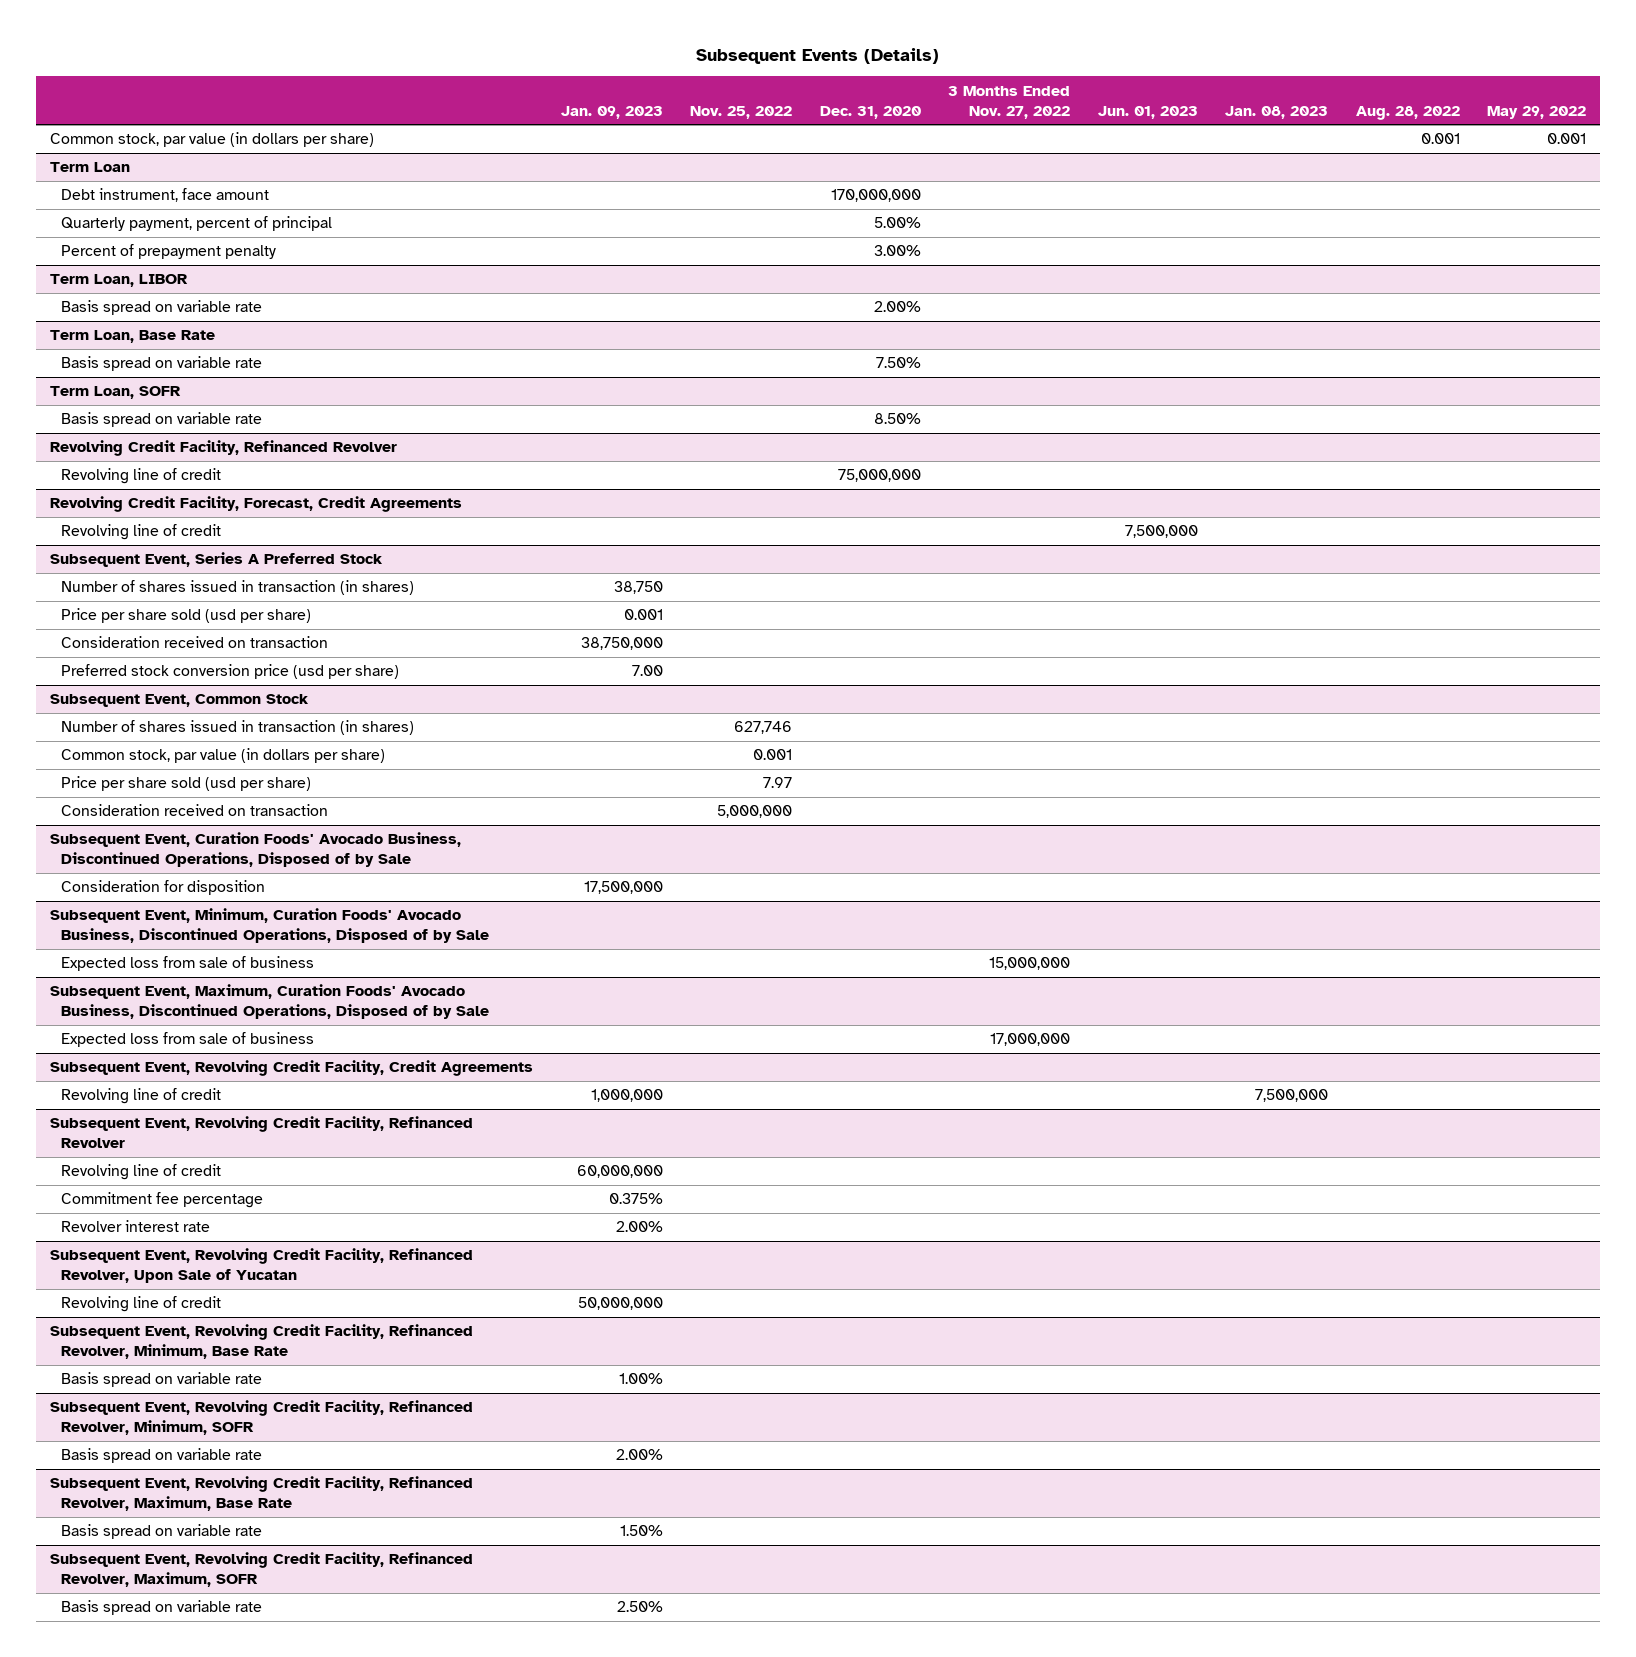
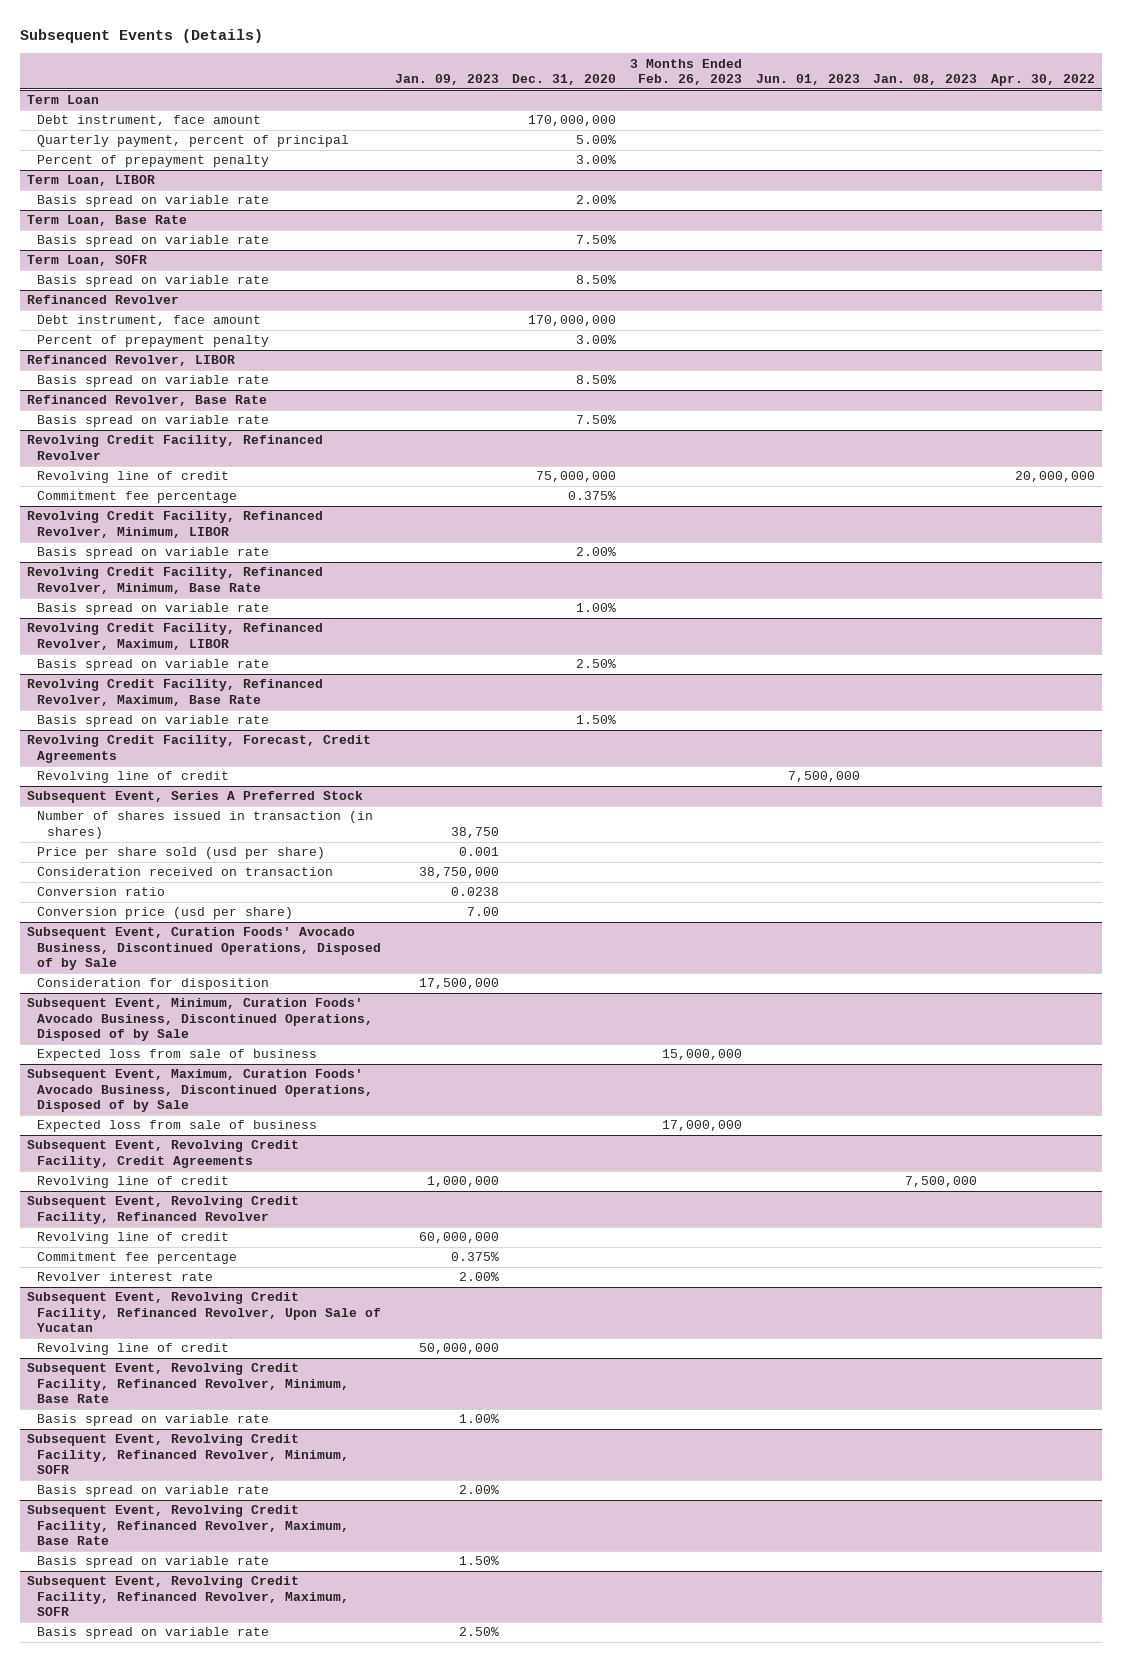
- | Jan. 09, 2023 | Nov. 25, 2022 | Dec. 31, 2020 | 3 Months Ended Nov. 27, 2022 | Jun. 01, 2023 | Jan. 08, 2023 | Aug. 28, 2022 | May 29, 2022
+ | Jan. 09, 2023 | Dec. 31, 2020 | 3 Months Ended Feb. 26, 2023 | Jun. 01, 2023 | Jan. 08, 2023 | Apr. 30, 2022
- Common stock, par value (in dollars per share) | | | | | | | 0.001 | 0.001
+ Refinanced Revolver
+ Debt instrument, face amount | | 170,000,000 | | | |
+ Percent of prepayment penalty | | 3.00% | | | |
+ Refinanced Revolver, LIBOR
+ Basis spread on variable rate | | 8.50% | | | |
+ Refinanced Revolver, Base Rate
+ Basis spread on variable rate | | 7.50% | | | |
@ Revolving Credit Facility, Refinanced Revolver
+ Commitment fee percentage | | 0.375% | | | |
+ Revolving Credit Facility, Refinanced Revolver, Minimum, LIBOR
+ Basis spread on variable rate | | 2.00% | | | |
+ Revolving Credit Facility, Refinanced Revolver, Minimum, Base Rate
+ Basis spread on variable rate | | 1.00% | | | |
+ Revolving Credit Facility, Refinanced Revolver, Maximum, LIBOR
+ Basis spread on variable rate | | 2.50% | | | |
+ Revolving Credit Facility, Refinanced Revolver, Maximum, Base Rate
+ Basis spread on variable rate | | 1.50% | | | |
@ Subsequent Event, Series A Preferred Stock
- Preferred stock conversion price (usd per share) | 7.00 | | | | | | |
- Subsequent Event, Common Stock
- Number of shares issued in transaction (in shares) | | 627,746 | | | | | |
- Common stock, par value (in dollars per share) | | 0.001 | | | | | |
- Price per share sold (usd per share) | | 7.97 | | | | | |
- Consideration received on transaction | | 5,000,000 | | | | | |
@ Subsequent Event, Series A Preferred Stock
+ Conversion ratio | 0.0238 | | | | |
+ Conversion price (usd per share) | 7.00 | | | | |

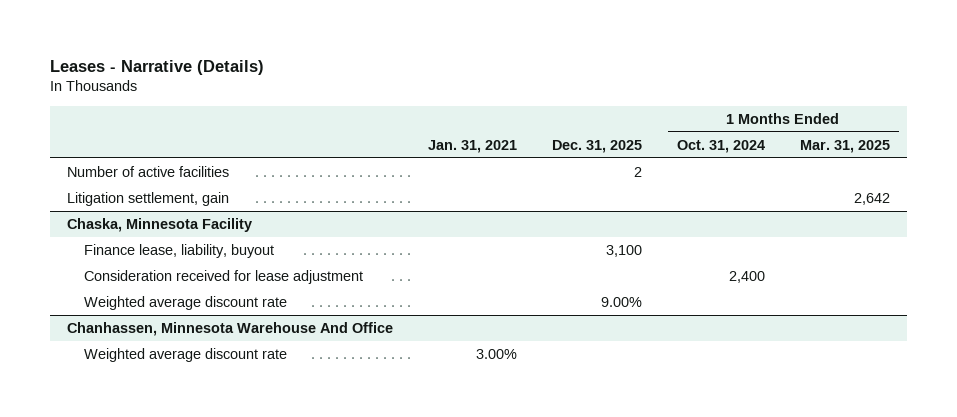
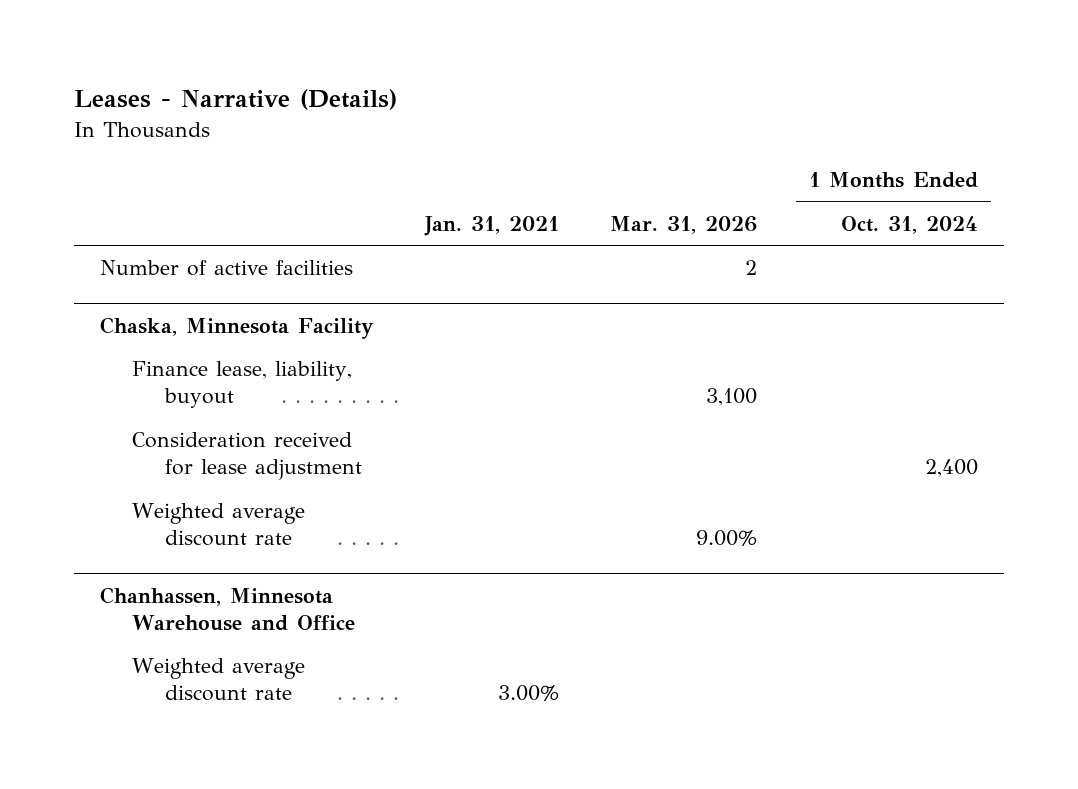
- | Jan. 31, 2021 | Dec. 31, 2025 | 1 Months Ended Oct. 31, 2024 | 1 Months Ended Mar. 31, 2025
+ | Jan. 31, 2021 | Mar. 31, 2026 | 1 Months Ended Oct. 31, 2024
- Litigation settlement, gain | | | | 2,642
- Chanhassen, Minnesota Warehouse And Office
+ Chanhassen, Minnesota Warehouse and Office

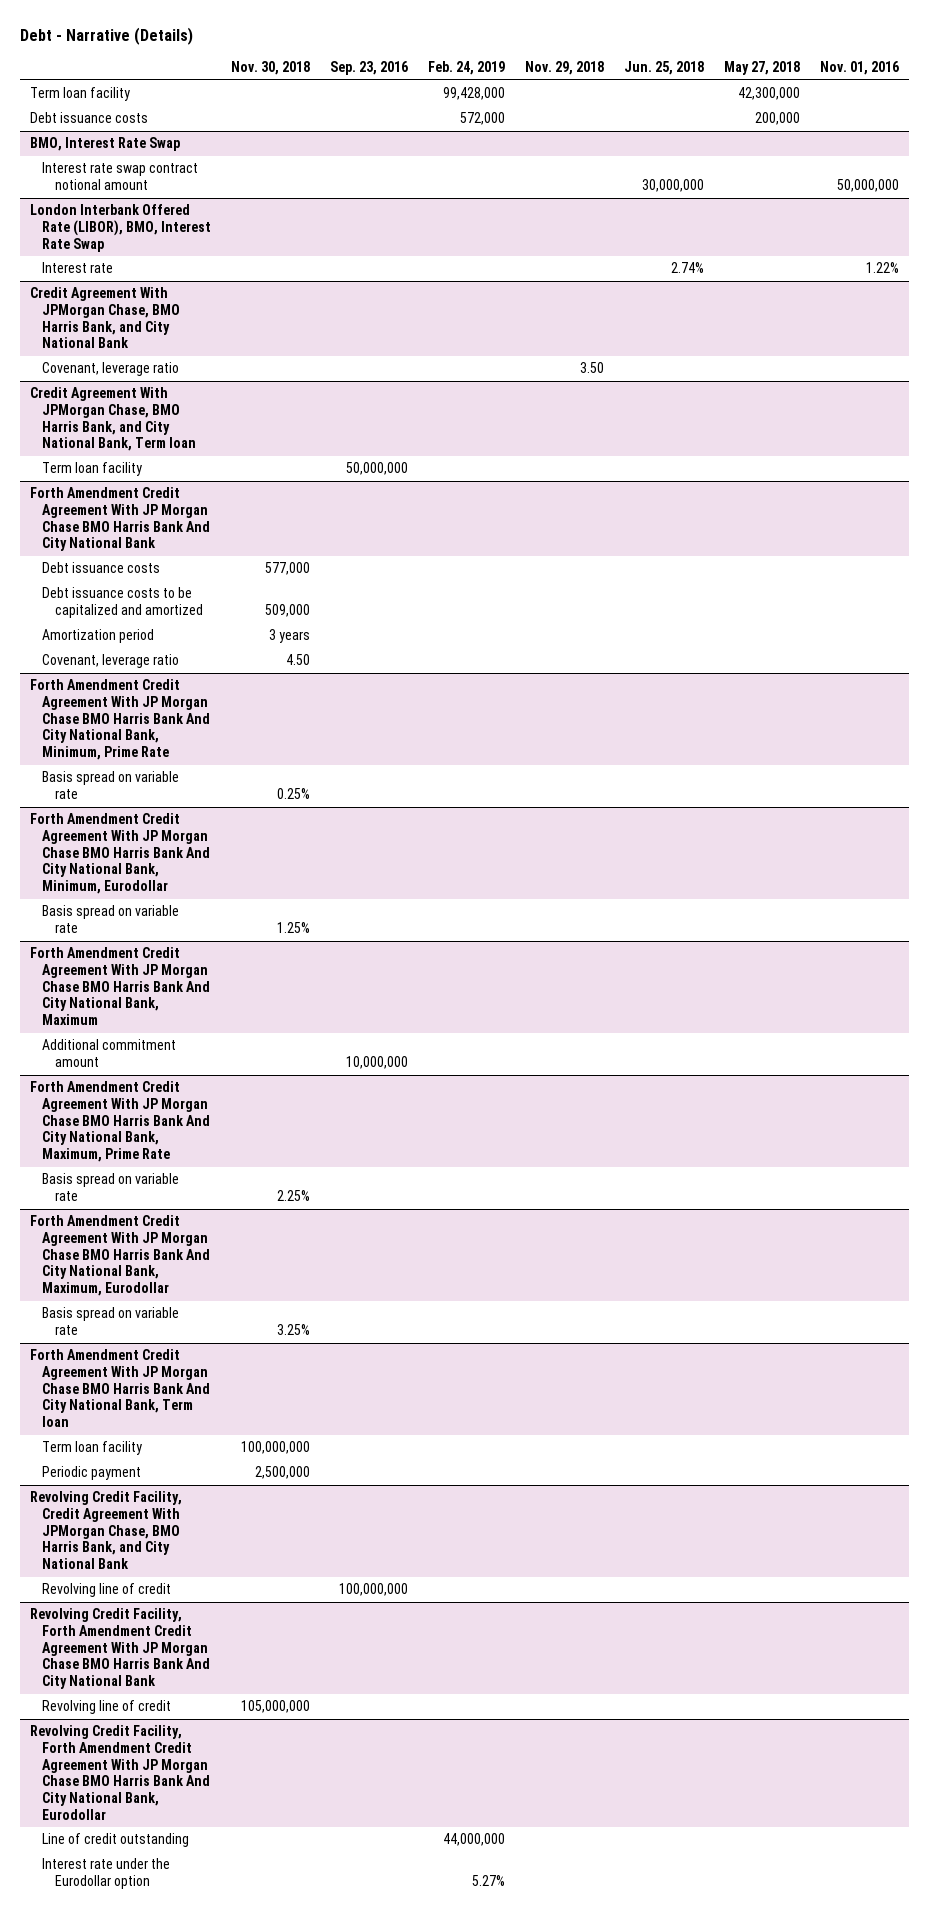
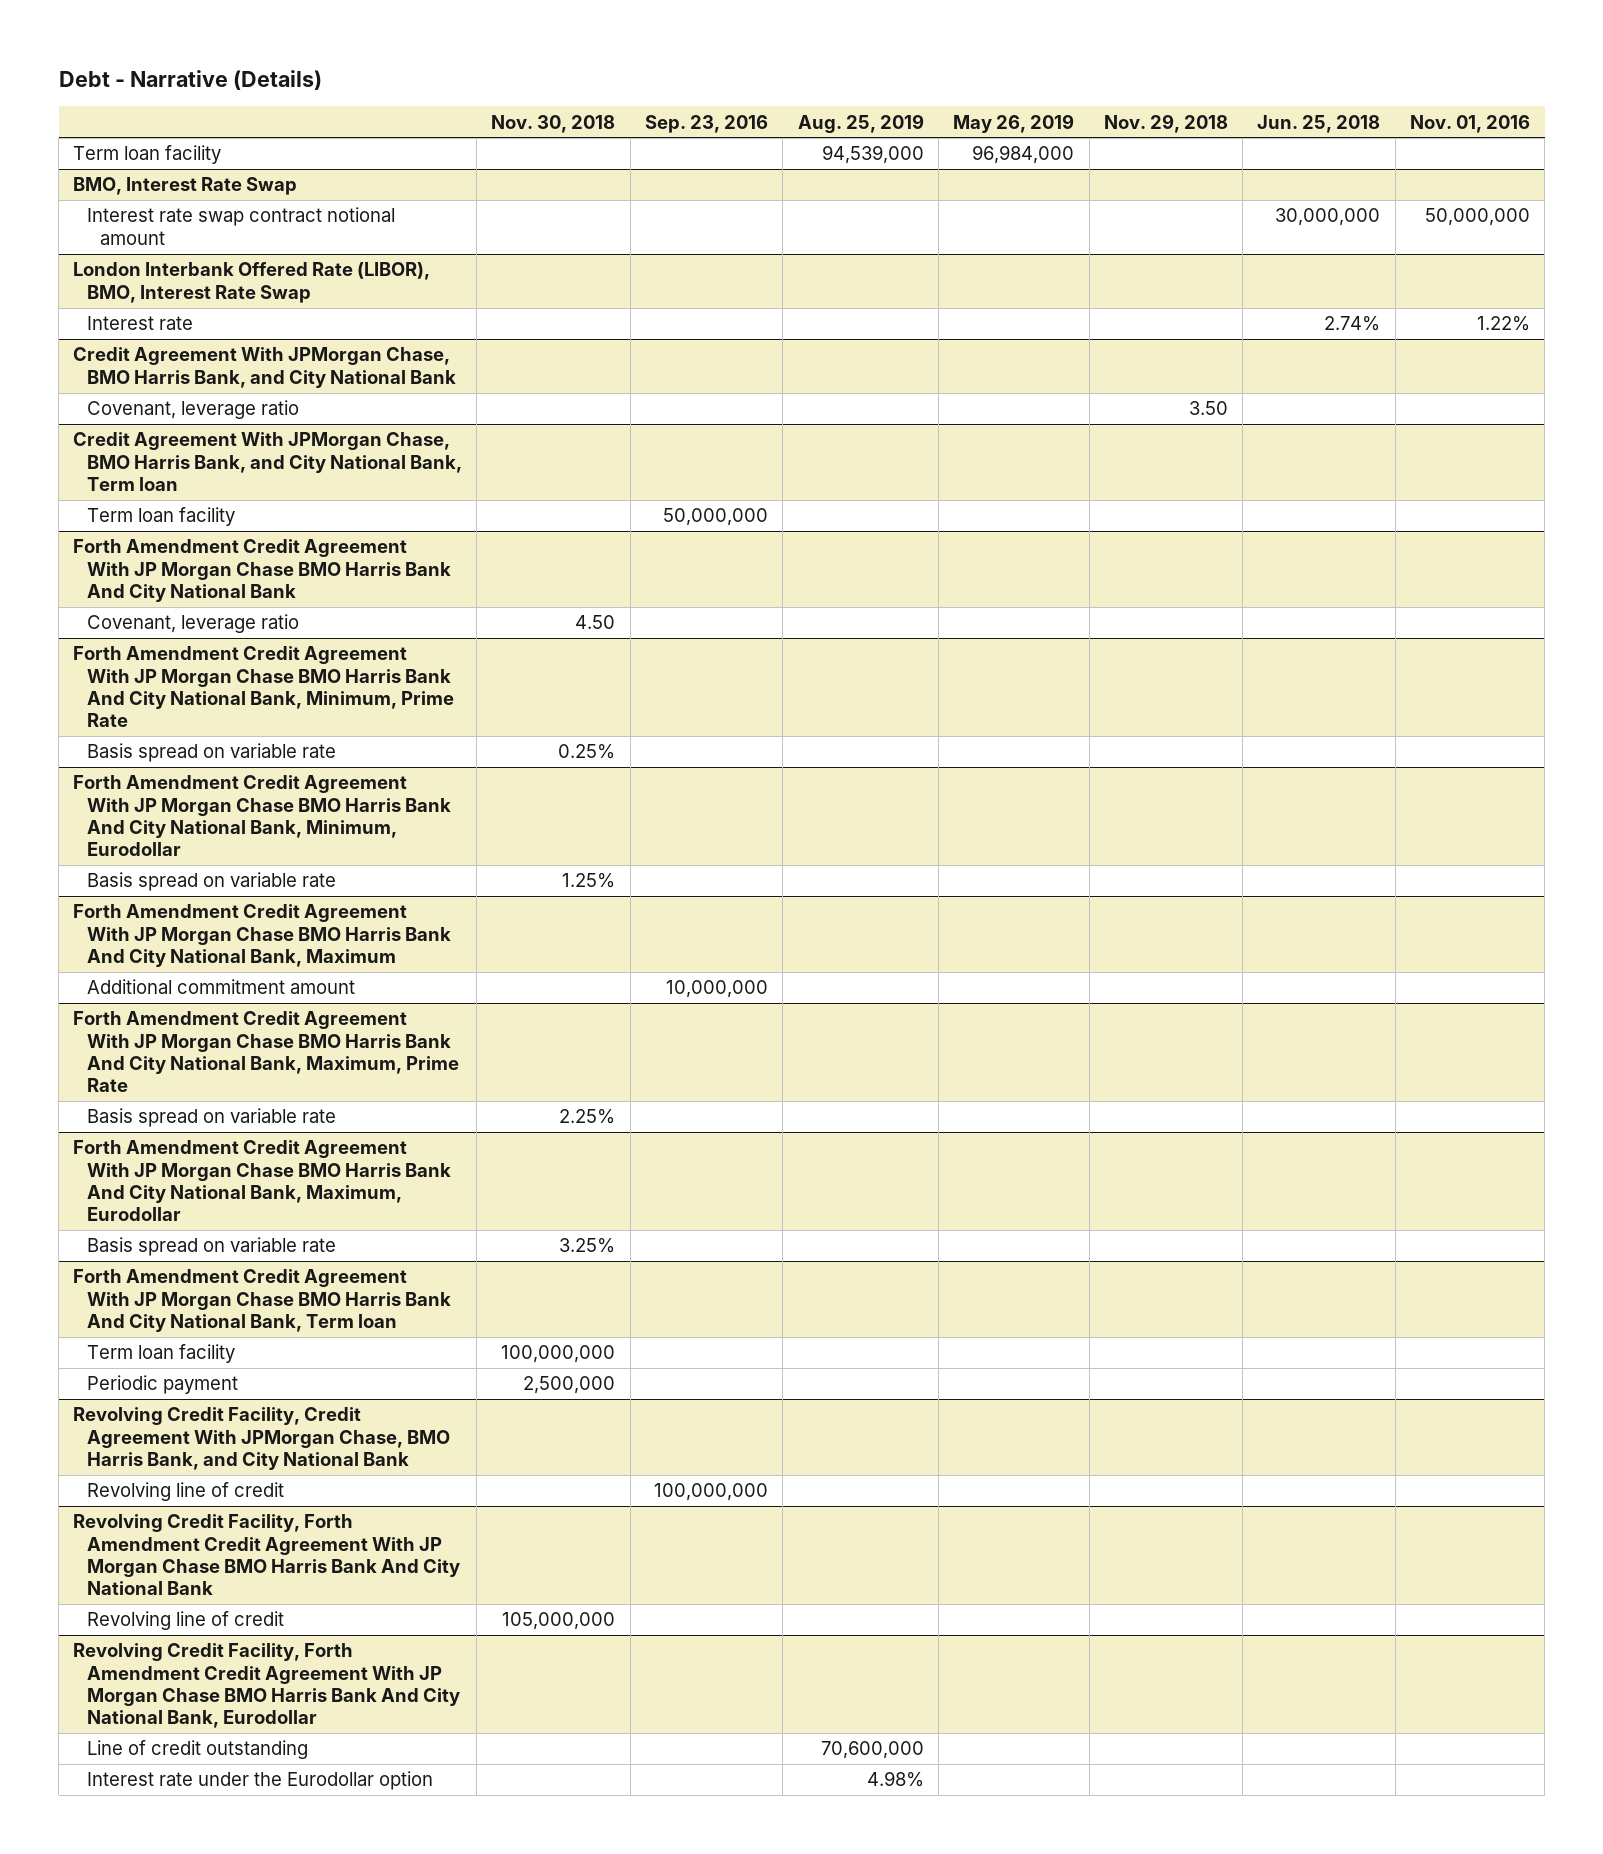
- | Nov. 30, 2018 | Sep. 23, 2016 | Feb. 24, 2019 | Nov. 29, 2018 | Jun. 25, 2018 | May 27, 2018 | Nov. 01, 2016
+ | Nov. 30, 2018 | Sep. 23, 2016 | Aug. 25, 2019 | May 26, 2019 | Nov. 29, 2018 | Jun. 25, 2018 | Nov. 01, 2016
- Debt issuance costs | | | 572,000 | | | 200,000 |
@ Forth Amendment Credit Agreement With JP Morgan Chase BMO Harris Bank And City National Bank
- Debt issuance costs | 577,000 | | | | | |
- Debt issuance costs to be capitalized and amortized | 509,000 | | | | | |
- Amortization period | 3 years | | | | | |

